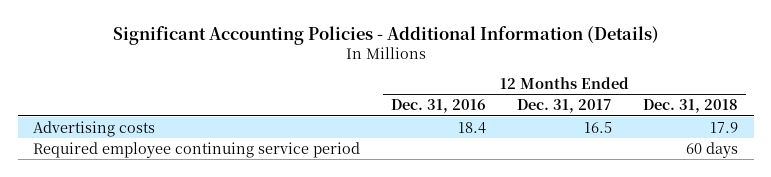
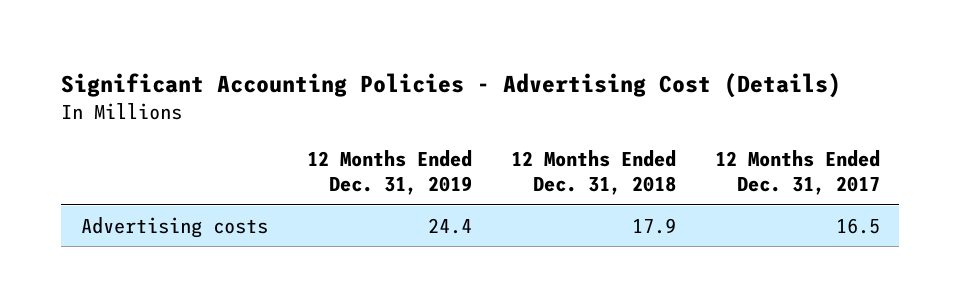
- Significant Accounting Policies - Additional Information (Details)
+ Significant Accounting Policies - Advertising Cost (Details)
- | 12 Months Ended Dec. 31, 2016 | 12 Months Ended Dec. 31, 2017 | 12 Months Ended Dec. 31, 2018
+ | 12 Months Ended Dec. 31, 2019 | 12 Months Ended Dec. 31, 2018 | 12 Months Ended Dec. 31, 2017
- Required employee continuing service period | | | 60 days

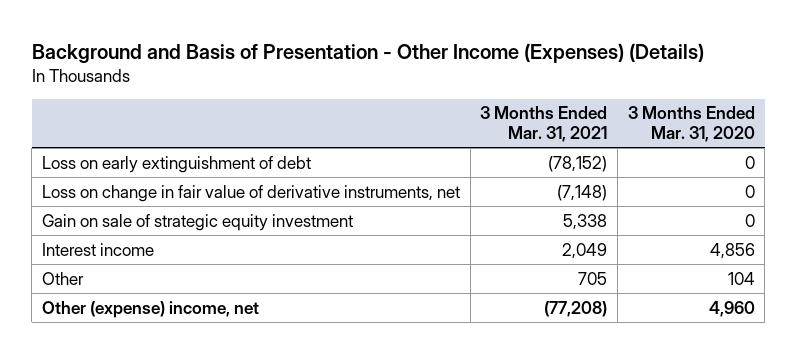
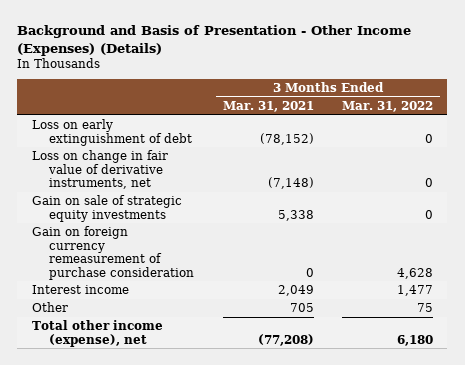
- | 3 Months Ended Mar. 31, 2021 | 3 Months Ended Mar. 31, 2020
+ | 3 Months Ended Mar. 31, 2021 | 3 Months Ended Mar. 31, 2022
- Gain on sale of strategic equity investment | 5,338 | 0
+ Gain on sale of strategic equity investments | 5,338 | 0
+ Gain on foreign currency remeasurement of purchase consideration | 0 | 4,628
- Other (expense) income, net | (77,208) | 4,960
+ Total other income (expense), net | (77,208) | 6,180

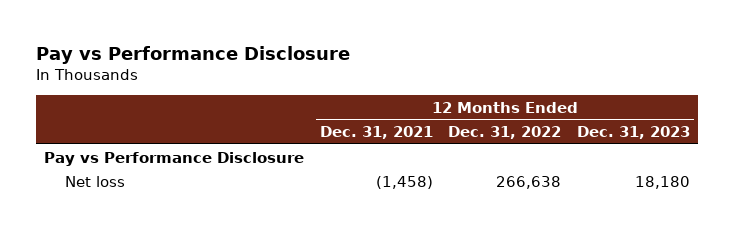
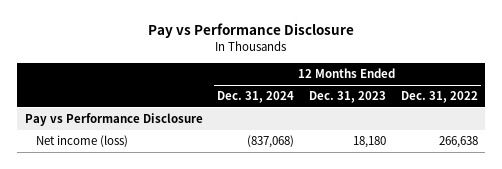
- | 12 Months Ended Dec. 31, 2021 | 12 Months Ended Dec. 31, 2022 | 12 Months Ended Dec. 31, 2023
+ | 12 Months Ended Dec. 31, 2024 | 12 Months Ended Dec. 31, 2023 | 12 Months Ended Dec. 31, 2022
- Net loss | (1,458) | 266,638 | 18,180
+ Net income (loss) | (837,068) | 18,180 | 266,638

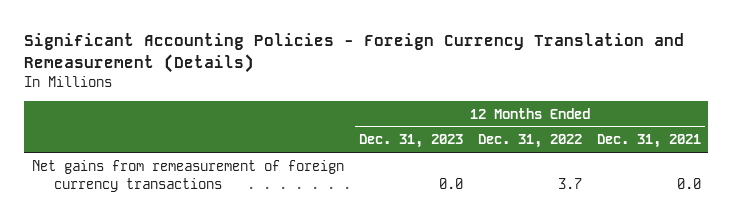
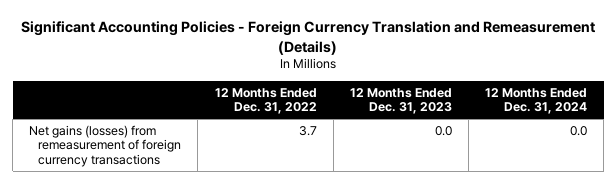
- | 12 Months Ended Dec. 31, 2023 | 12 Months Ended Dec. 31, 2022 | 12 Months Ended Dec. 31, 2021
+ | 12 Months Ended Dec. 31, 2022 | 12 Months Ended Dec. 31, 2023 | 12 Months Ended Dec. 31, 2024
- Net gains from remeasurement of foreign currency transactions | 0.0 | 3.7 | 0.0
+ Net gains (losses) from remeasurement of foreign currency transactions | 3.7 | 0.0 | 0.0

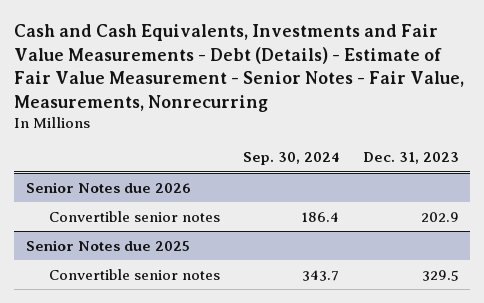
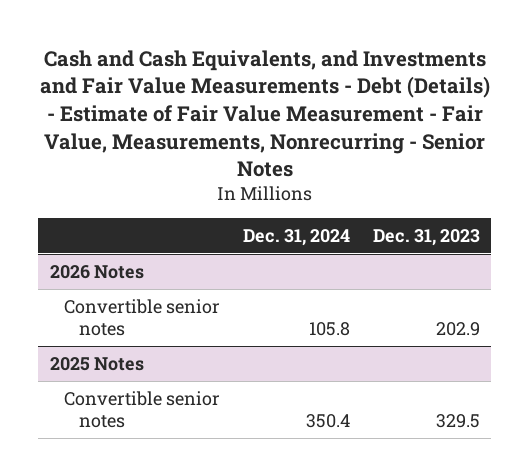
- Cash and Cash Equivalents, Investments and Fair Value Measurements - Debt (Details) - Estimate of Fair Value Measurement - Senior Notes - Fair Value, Measurements, Nonrecurring
+ Cash and Cash Equivalents, and Investments and Fair Value Measurements - Debt (Details) - Estimate of Fair Value Measurement - Fair Value, Measurements, Nonrecurring - Senior Notes
- | Sep. 30, 2024 | Dec. 31, 2023
+ | Dec. 31, 2024 | Dec. 31, 2023
- Senior Notes due 2026
+ 2026 Notes
- Senior Notes due 2025
+ 2025 Notes

